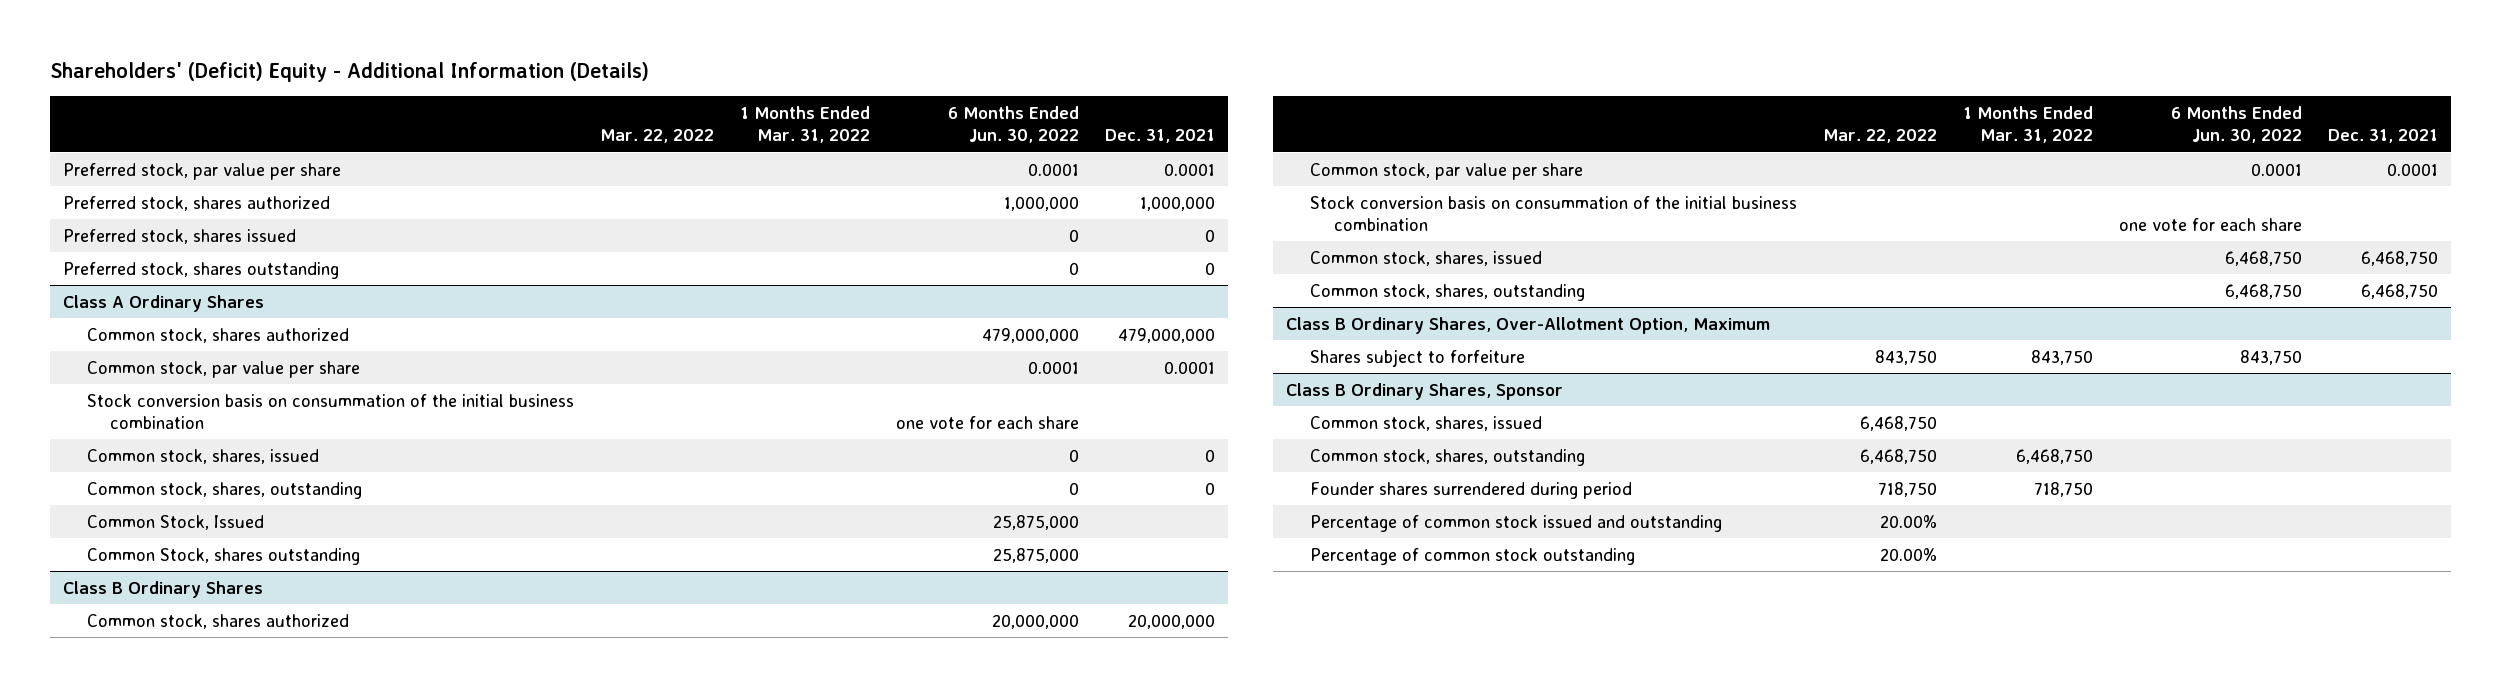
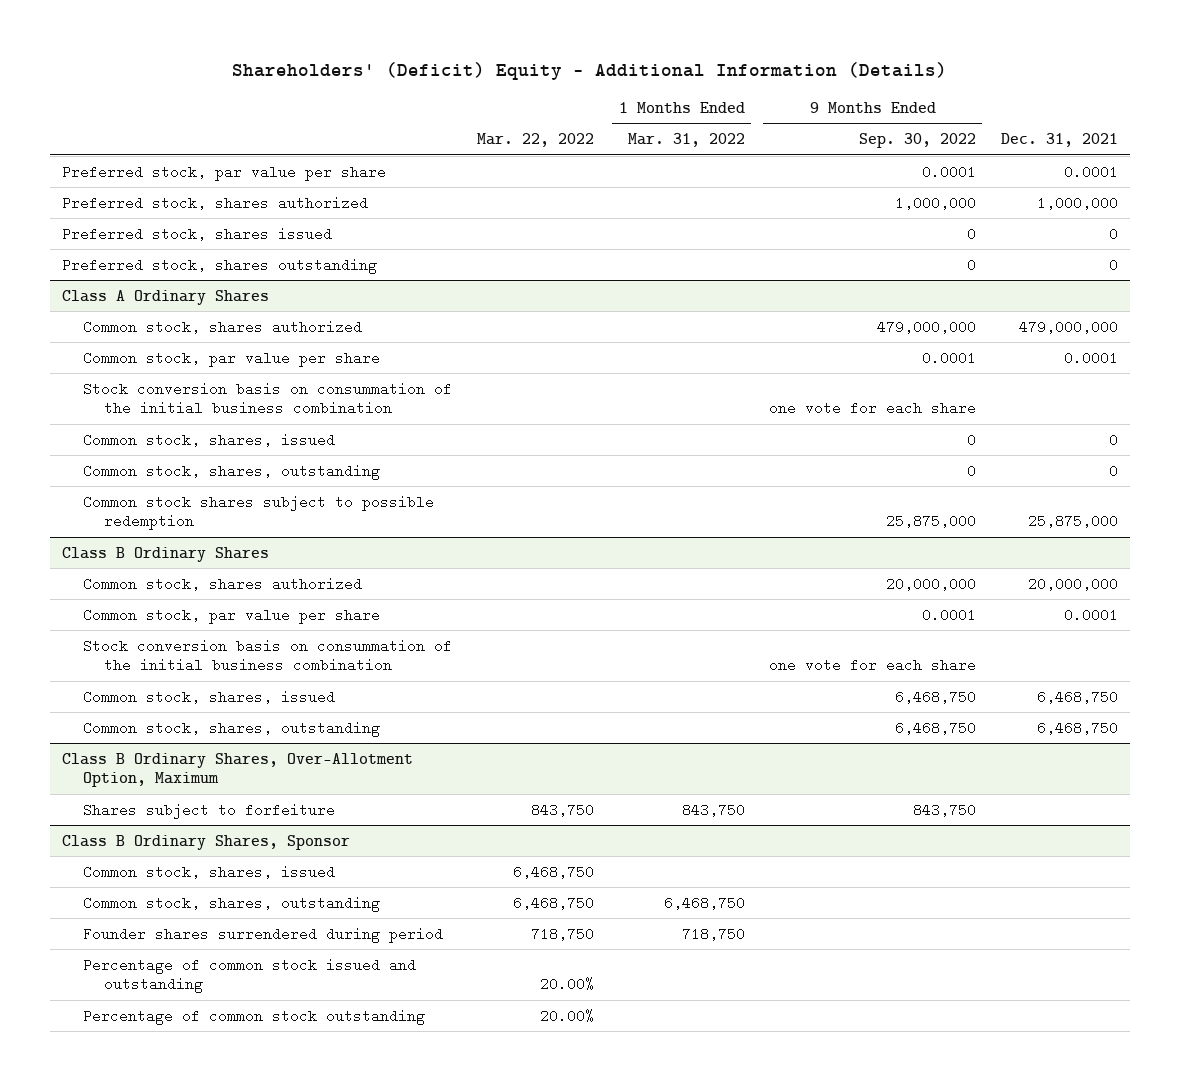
- | Mar. 22, 2022 | 1 Months Ended Mar. 31, 2022 | 6 Months Ended Jun. 30, 2022 | Dec. 31, 2021
+ | Mar. 22, 2022 | 1 Months Ended Mar. 31, 2022 | 9 Months Ended Sep. 30, 2022 | Dec. 31, 2021
@ Class A Ordinary Shares
- Common Stock, Issued | | | 25,875,000 |
- Common Stock, shares outstanding | | | 25,875,000 |
+ Common stock shares subject to possible redemption | | | 25,875,000 | 25,875,000

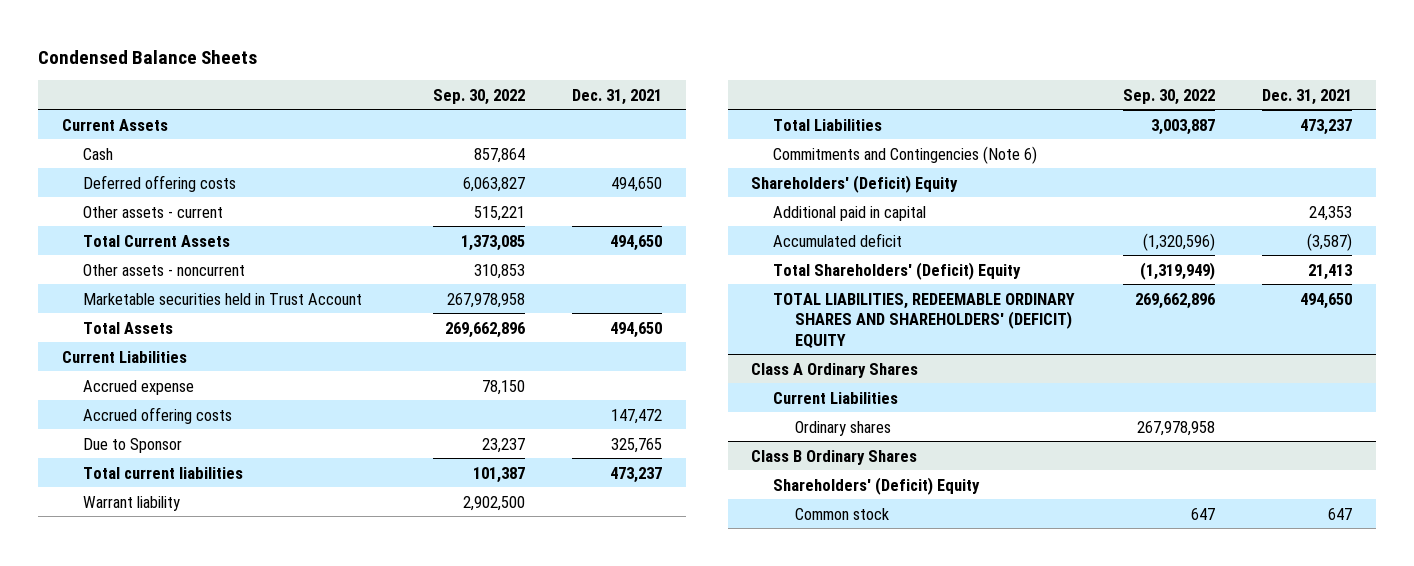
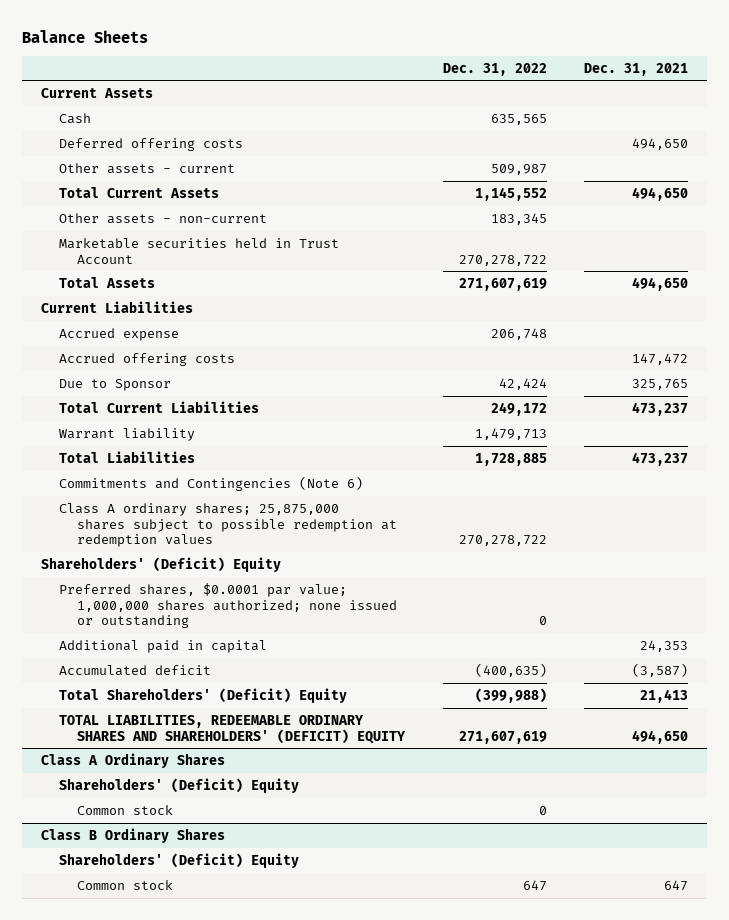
- Condensed Balance Sheets
+ Balance Sheets
- | Sep. 30, 2022 | Dec. 31, 2021
+ | Dec. 31, 2022 | Dec. 31, 2021
- Other assets - noncurrent | 310,853 |
+ Other assets - non-current | 183,345 |
- Total current liabilities | 101,387 | 473,237
+ Total Current Liabilities | 249,172 | 473,237
+ Class A ordinary shares; 25,875,000 shares subject to possible redemption at redemption values | 270,278,722 |
+ Preferred shares, $0.0001 par value; 1,000,000 shares authorized; none issued or outstanding | 0 |
@ Class A Ordinary Shares
- Current Liabilities
- Ordinary shares | 267,978,958 |
+ Shareholders' (Deficit) Equity
+ Common stock | 0 |

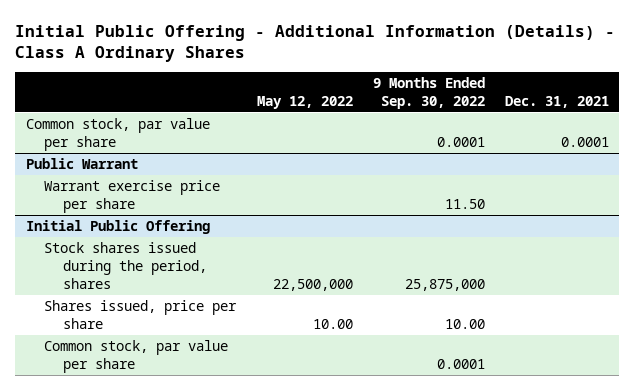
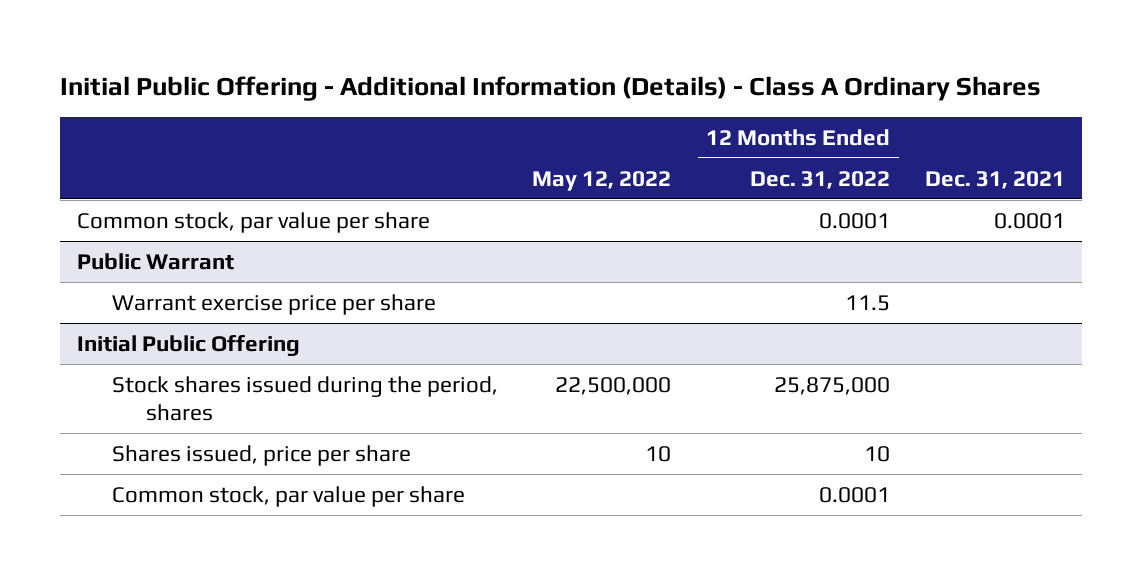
- | May 12, 2022 | 9 Months Ended Sep. 30, 2022 | Dec. 31, 2021
+ | May 12, 2022 | 12 Months Ended Dec. 31, 2022 | Dec. 31, 2021
@ Initial Public Offering
- Shares issued, price per share | 10.00 | 10.00 |
+ Shares issued, price per share | 10 | 10 |

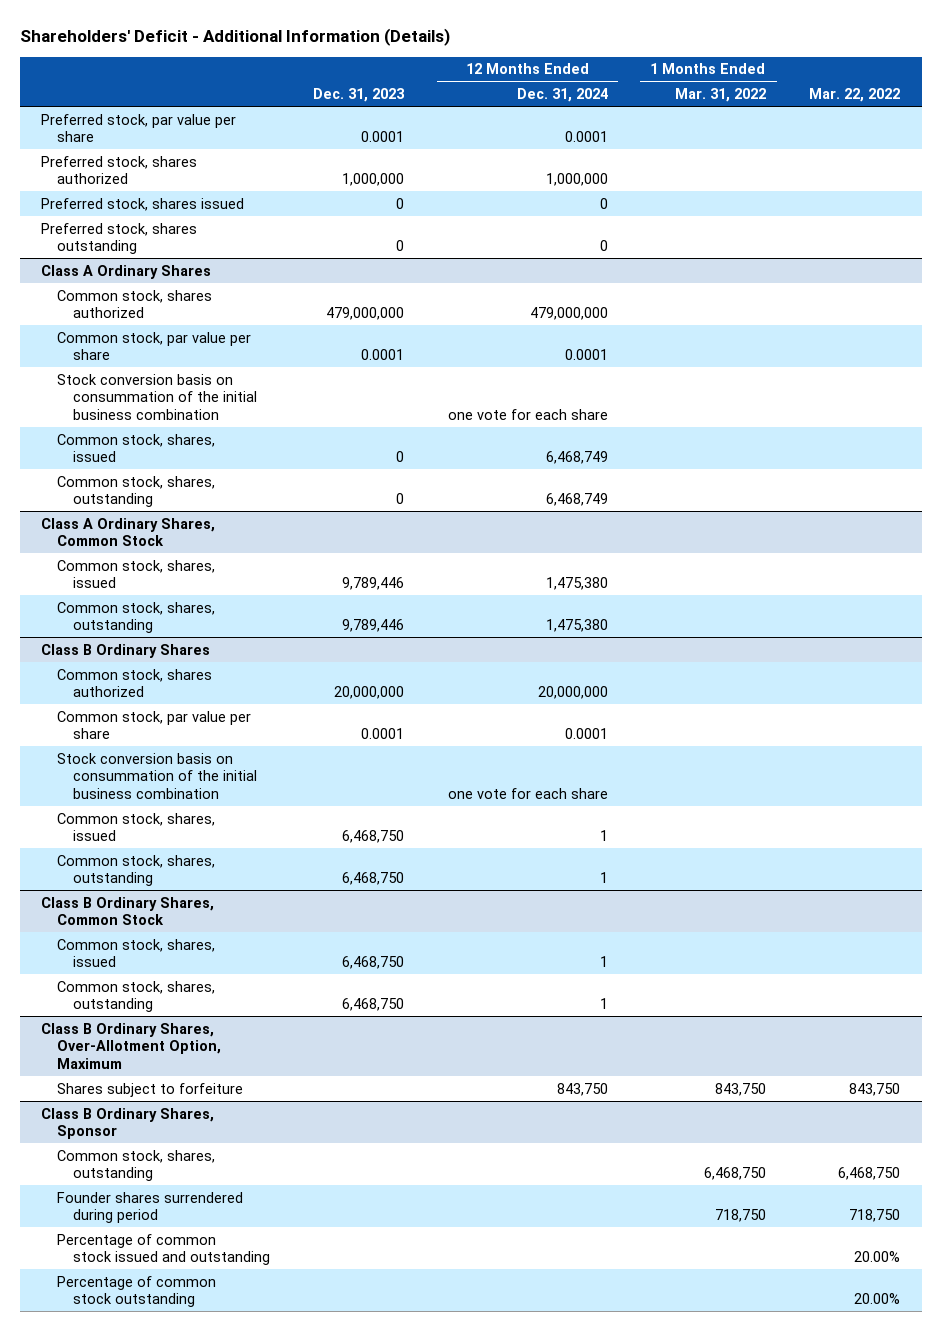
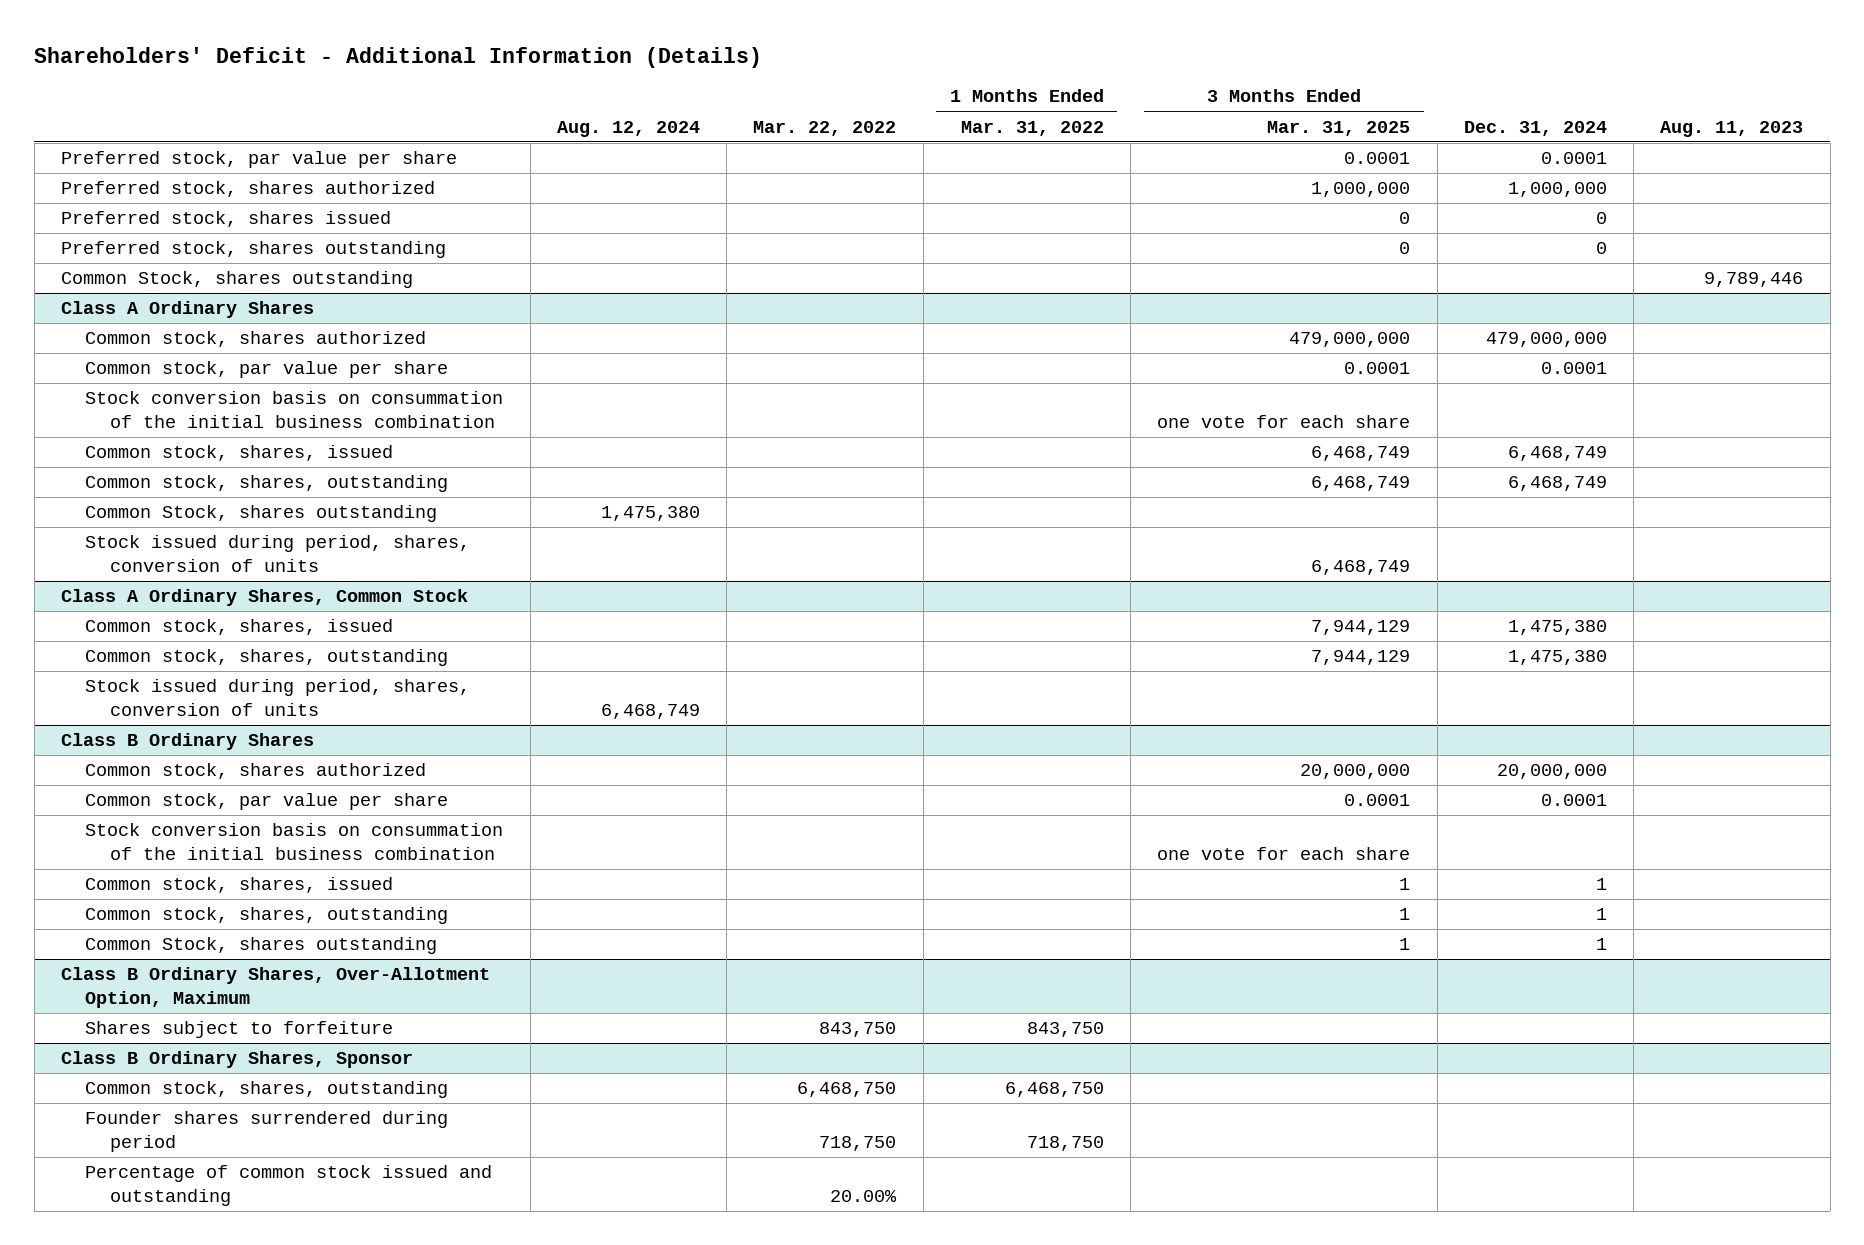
- | Dec. 31, 2023 | 12 Months Ended Dec. 31, 2024 | 1 Months Ended Mar. 31, 2022 | Mar. 22, 2022
+ | Aug. 12, 2024 | Mar. 22, 2022 | 1 Months Ended Mar. 31, 2022 | 3 Months Ended Mar. 31, 2025 | Dec. 31, 2024 | Aug. 11, 2023
+ Common Stock, shares outstanding | | | | | | 9,789,446
@ Class A Ordinary Shares
+ Common Stock, shares outstanding | 1,475,380 | | | | |
+ Stock issued during period, shares, conversion of units | | | | 6,468,749 | |
@ Class A Ordinary Shares, Common Stock
+ Stock issued during period, shares, conversion of units | 6,468,749 | | | | |
- Class B Ordinary Shares, Common Stock
- Common stock, shares, issued | 6,468,750 | 1 | |
- Common stock, shares, outstanding | 6,468,750 | 1 | |
@ Class B Ordinary Shares
+ Common Stock, shares outstanding | | | | 1 | 1 |
@ Class B Ordinary Shares, Sponsor
- Percentage of common stock outstanding | | | | 20.00%

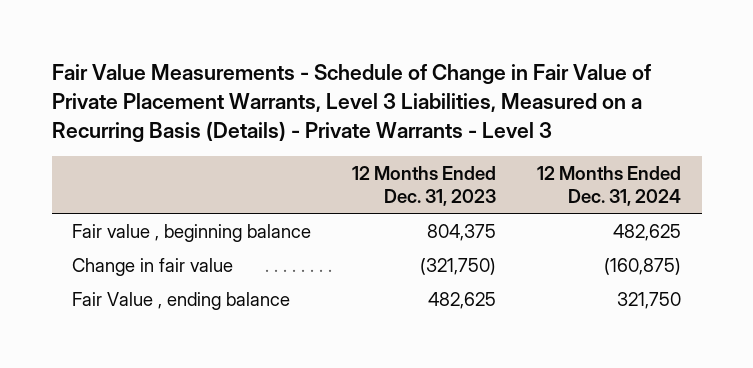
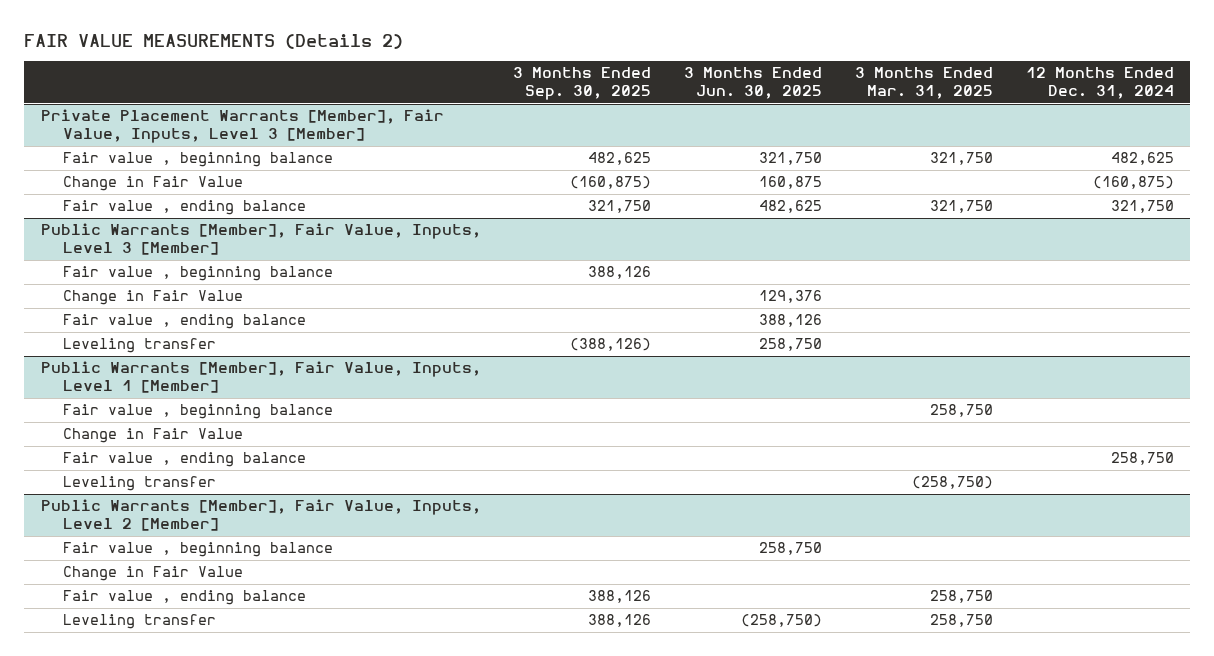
- Fair Value Measurements - Schedule of Change in Fair Value of Private Placement Warrants, Level 3 Liabilities, Measured on a Recurring Basis (Details) - Private Warrants - Level 3
+ FAIR VALUE MEASUREMENTS (Details 2)
- | 12 Months Ended Dec. 31, 2023 | 12 Months Ended Dec. 31, 2024
+ | 3 Months Ended Sep. 30, 2025 | 3 Months Ended Jun. 30, 2025 | 3 Months Ended Mar. 31, 2025 | 12 Months Ended Dec. 31, 2024
+ Private Placement Warrants [Member], Fair Value, Inputs, Level 3 [Member]
- Change in fair value | (321,750) | (160,875)
- Fair Value , ending balance | 482,625 | 321,750
+ Change in Fair Value | (160,875) | 160,875 | | (160,875)
+ Fair value , ending balance | 321,750 | 482,625 | 321,750 | 321,750
+ Public Warrants [Member], Fair Value, Inputs, Level 3 [Member]
+ Fair value , beginning balance | 388,126 | | |
+ Change in Fair Value | | 129,376 | |
+ Fair value , ending balance | | 388,126 | |
+ Leveling transfer | (388,126) | 258,750 | |
+ Public Warrants [Member], Fair Value, Inputs, Level 1 [Member]
+ Fair value , beginning balance | | | 258,750 |
+ Change in Fair Value
+ Fair value , ending balance | | | | 258,750
+ Leveling transfer | | | (258,750) |
+ Public Warrants [Member], Fair Value, Inputs, Level 2 [Member]
+ Fair value , beginning balance | | 258,750 | |
+ Change in Fair Value
+ Fair value , ending balance | 388,126 | | 258,750 |
+ Leveling transfer | 388,126 | (258,750) | 258,750 |

